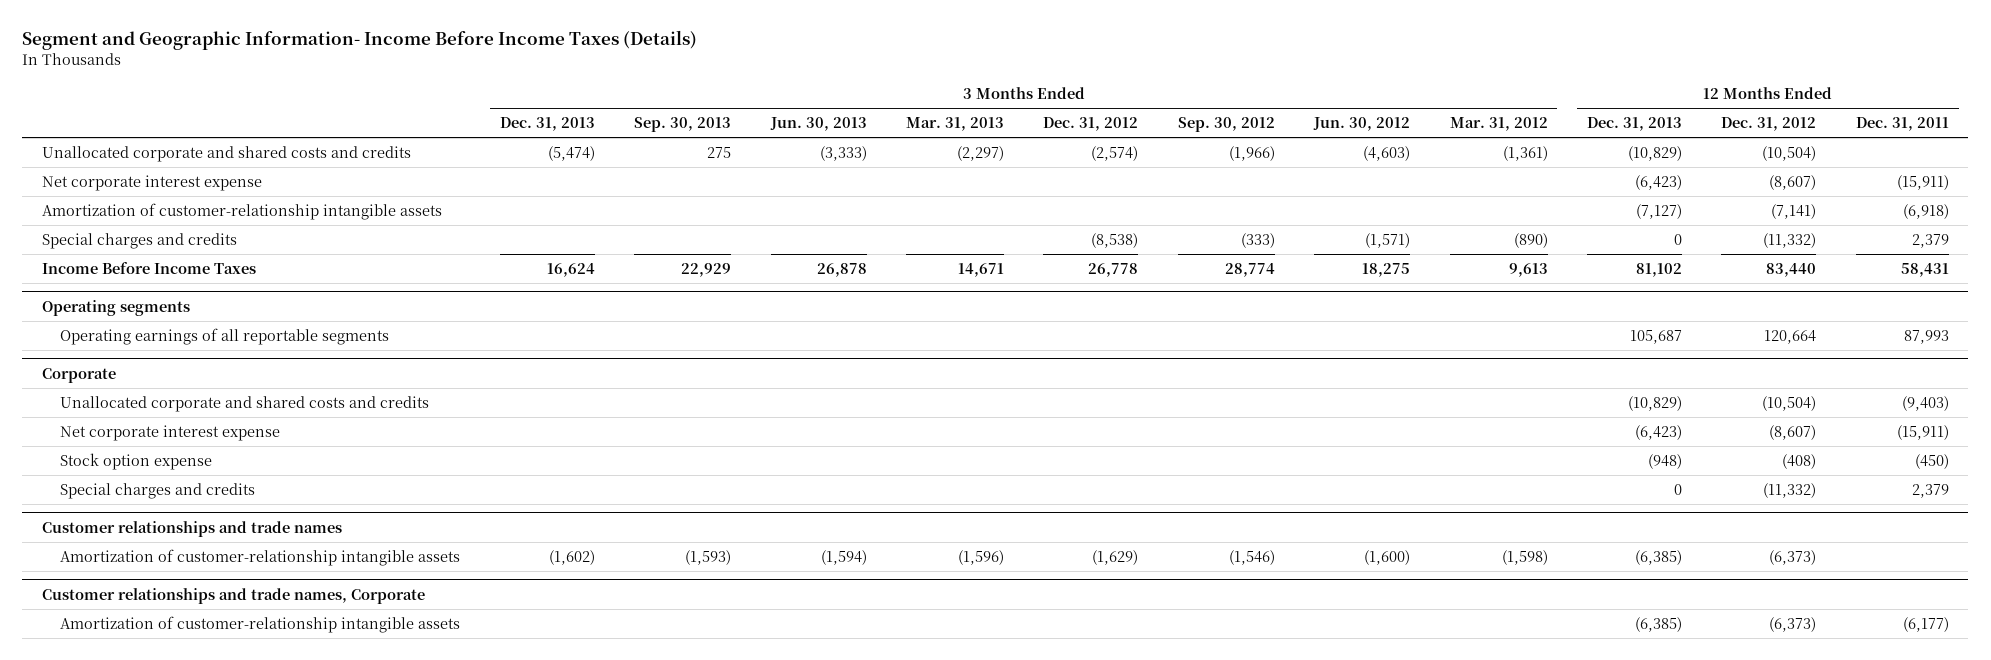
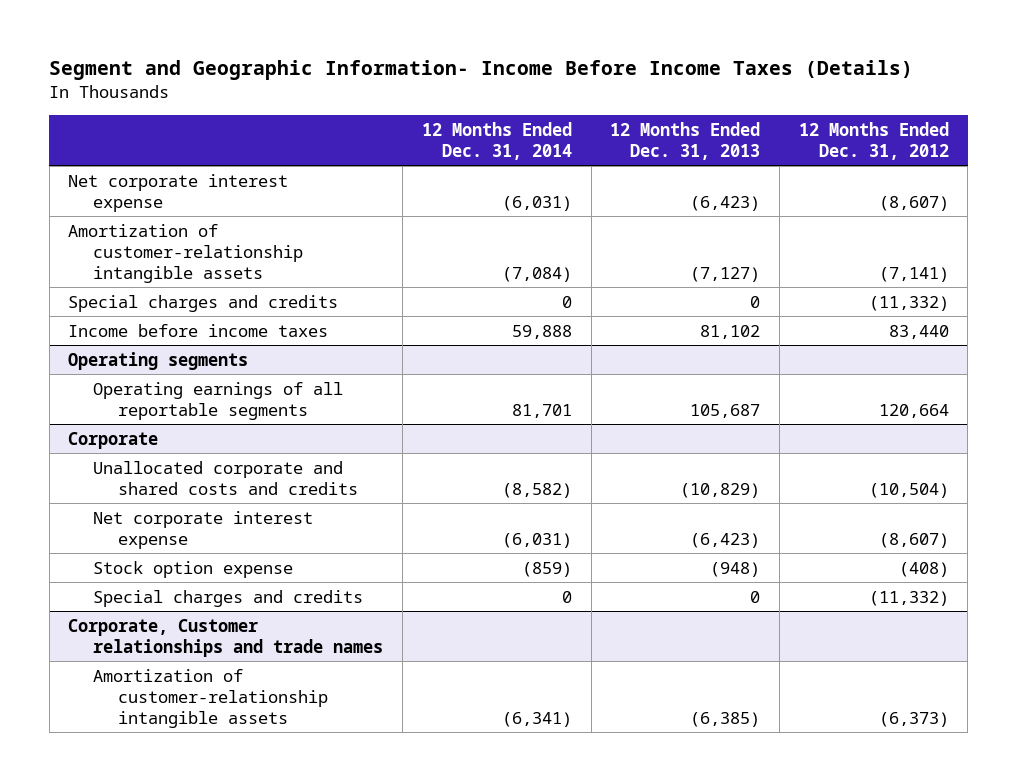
- | 3 Months Ended Dec. 31, 2013 | 3 Months Ended Sep. 30, 2013 | 3 Months Ended Jun. 30, 2013 | 3 Months Ended Mar. 31, 2013 | 3 Months Ended Dec. 31, 2012 | 3 Months Ended Sep. 30, 2012 | 3 Months Ended Jun. 30, 2012 | 3 Months Ended Mar. 31, 2012 | 12 Months Ended Dec. 31, 2013 | 12 Months Ended Dec. 31, 2012 | 12 Months Ended Dec. 31, 2011
+ | 12 Months Ended Dec. 31, 2014 | 12 Months Ended Dec. 31, 2013 | 12 Months Ended Dec. 31, 2012
- Unallocated corporate and shared costs and credits | (5,474) | 275 | (3,333) | (2,297) | (2,574) | (1,966) | (4,603) | (1,361) | (10,829) | (10,504) |
- Income Before Income Taxes | 16,624 | 22,929 | 26,878 | 14,671 | 26,778 | 28,774 | 18,275 | 9,613 | 81,102 | 83,440 | 58,431
+ Income before income taxes | 59,888 | 81,102 | 83,440
- Customer relationships and trade names
- Amortization of customer-relationship intangible assets | (1,602) | (1,593) | (1,594) | (1,596) | (1,629) | (1,546) | (1,600) | (1,598) | (6,385) | (6,373) |
- Customer relationships and trade names, Corporate
+ Corporate, Customer relationships and trade names

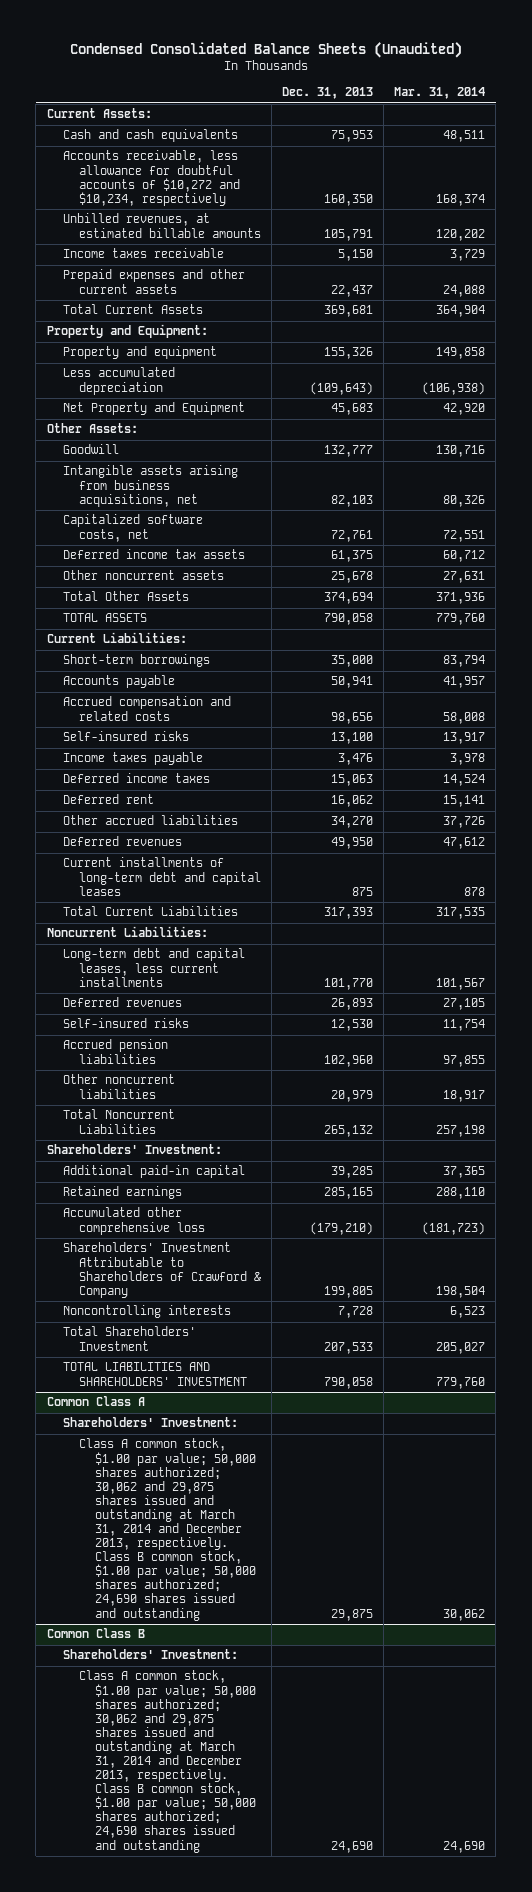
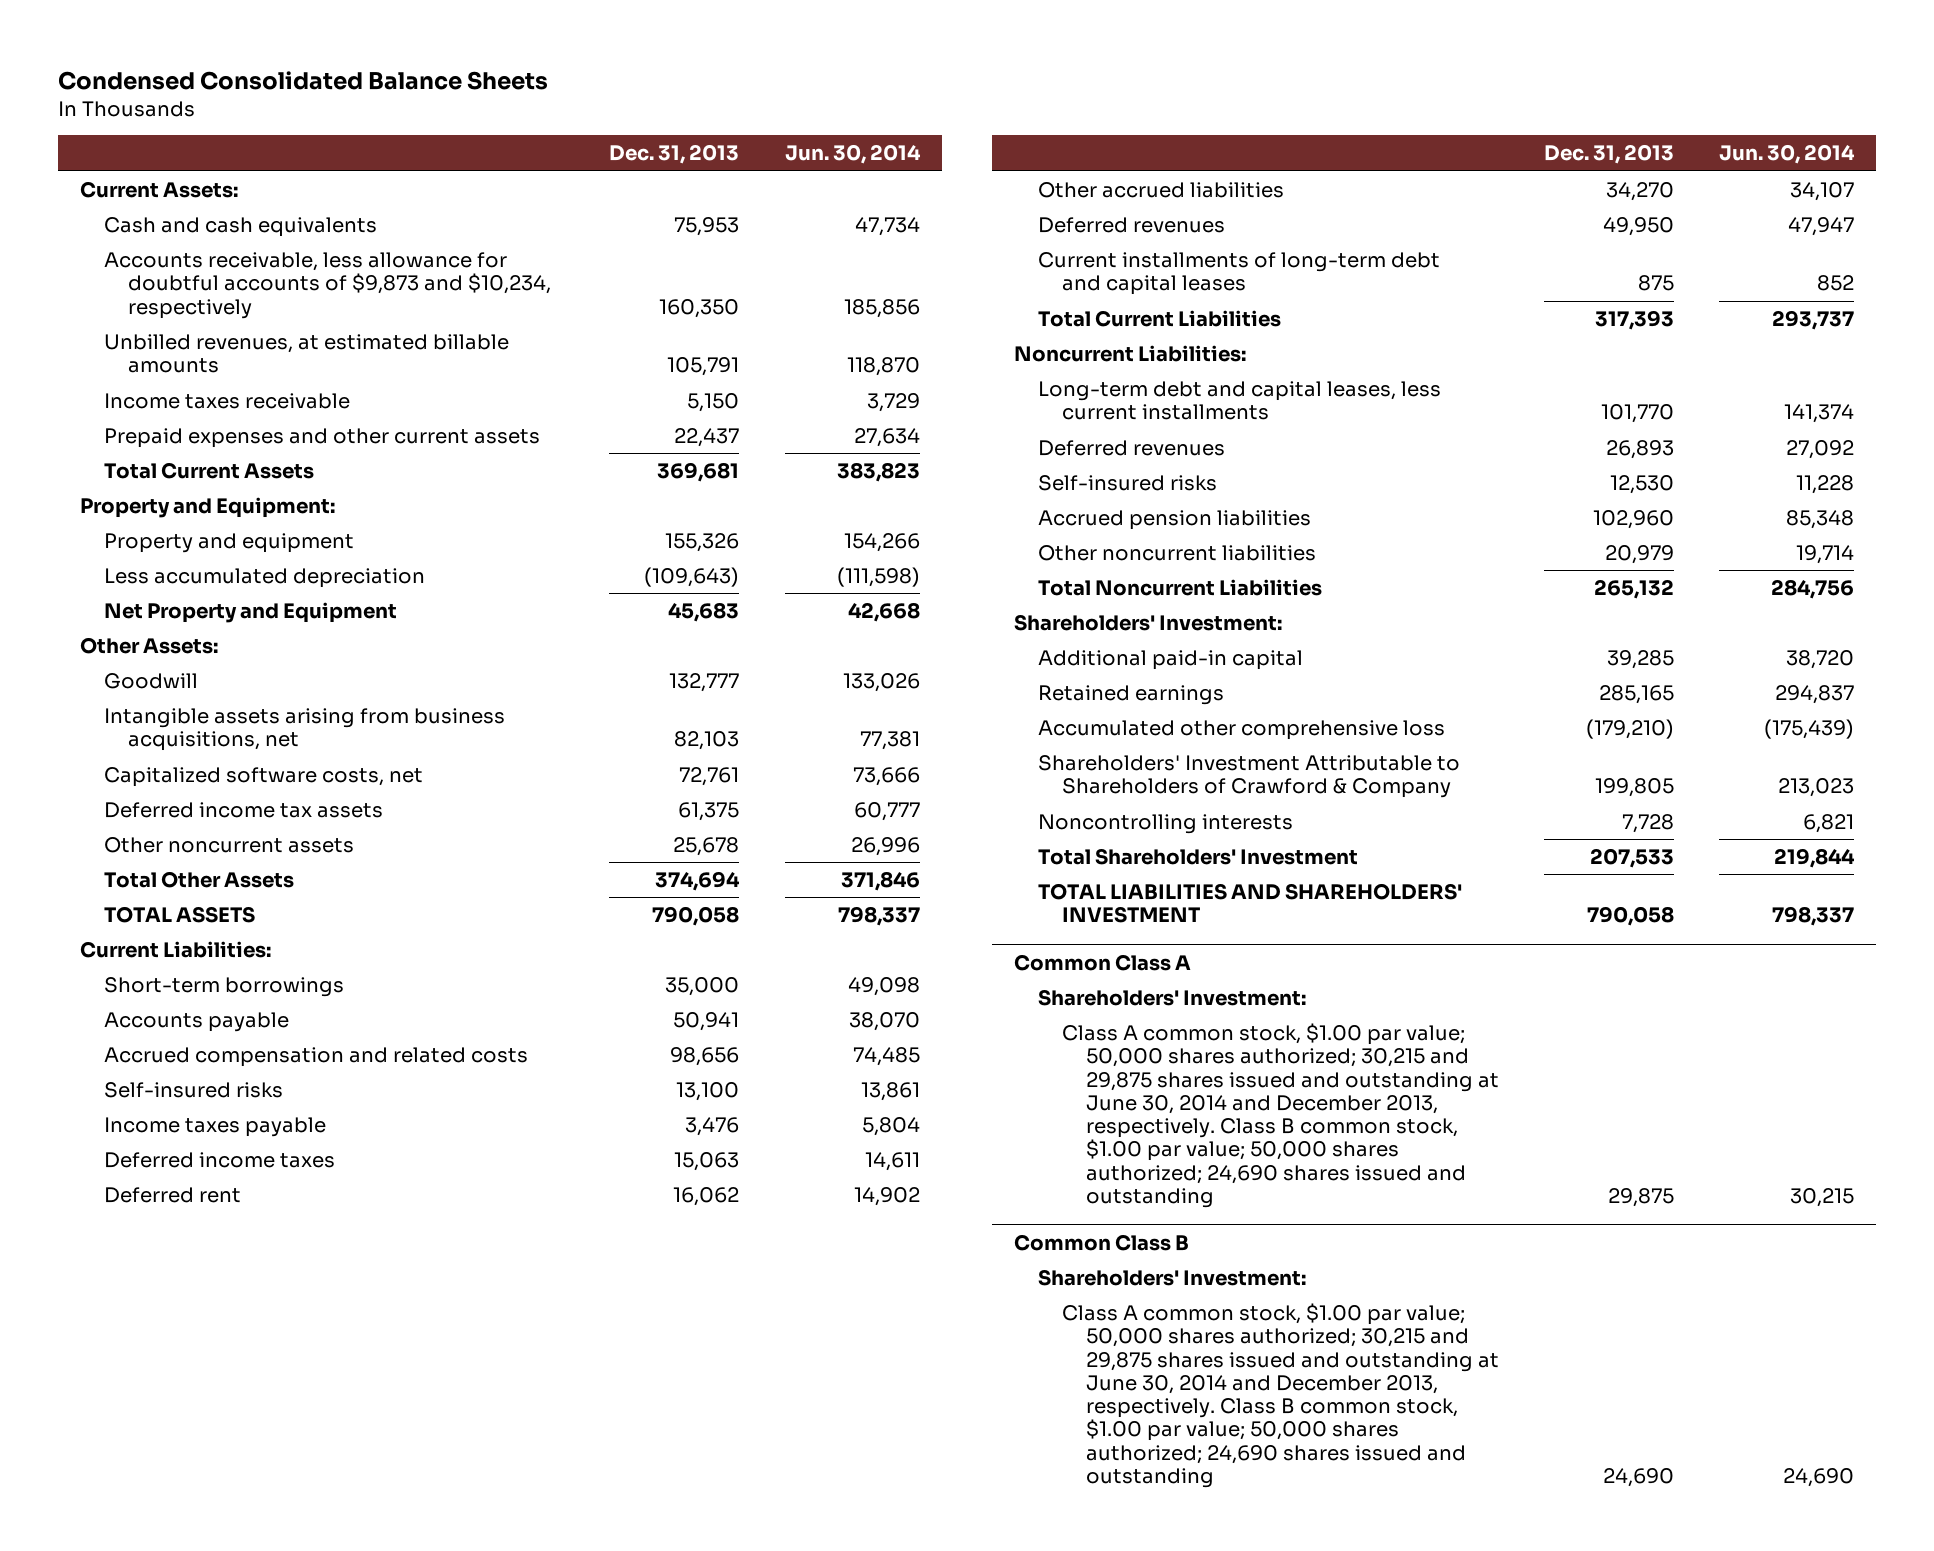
- Condensed Consolidated Balance Sheets (Unaudited)
+ Condensed Consolidated Balance Sheets
- | Dec. 31, 2013 | Mar. 31, 2014
+ | Dec. 31, 2013 | Jun. 30, 2014
- Accounts receivable, less allowance for doubtful accounts of $10,272 and $10,234, respectively | 160,350 | 168,374
+ Accounts receivable, less allowance for doubtful accounts of $9,873 and $10,234, respectively | 160,350 | 185,856
@ Common Class A
- Class A common stock, $1.00 par value; 50,000 shares authorized; 30,062 and 29,875 shares issued and outstanding at March 31, 2014 and December 2013, respectively. Class B common stock, $1.00 par value; 50,000 shares authorized; 24,690 shares issued and outstanding | 29,875 | 30,062
+ Class A common stock, $1.00 par value; 50,000 shares authorized; 30,215 and 29,875 shares issued and outstanding at June 30, 2014 and December 2013, respectively. Class B common stock, $1.00 par value; 50,000 shares authorized; 24,690 shares issued and outstanding | 29,875 | 30,215
@ Common Class B
- Class A common stock, $1.00 par value; 50,000 shares authorized; 30,062 and 29,875 shares issued and outstanding at March 31, 2014 and December 2013, respectively. Class B common stock, $1.00 par value; 50,000 shares authorized; 24,690 shares issued and outstanding | 24,690 | 24,690
+ Class A common stock, $1.00 par value; 50,000 shares authorized; 30,215 and 29,875 shares issued and outstanding at June 30, 2014 and December 2013, respectively. Class B common stock, $1.00 par value; 50,000 shares authorized; 24,690 shares issued and outstanding | 24,690 | 24,690

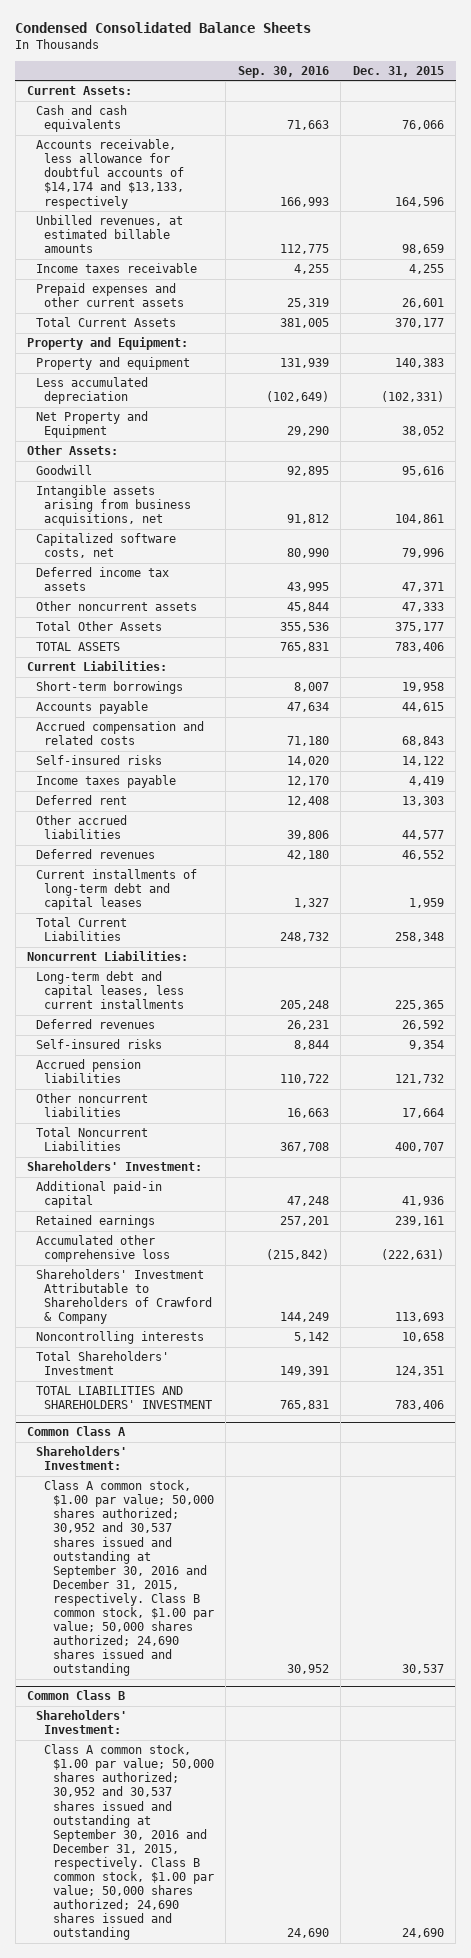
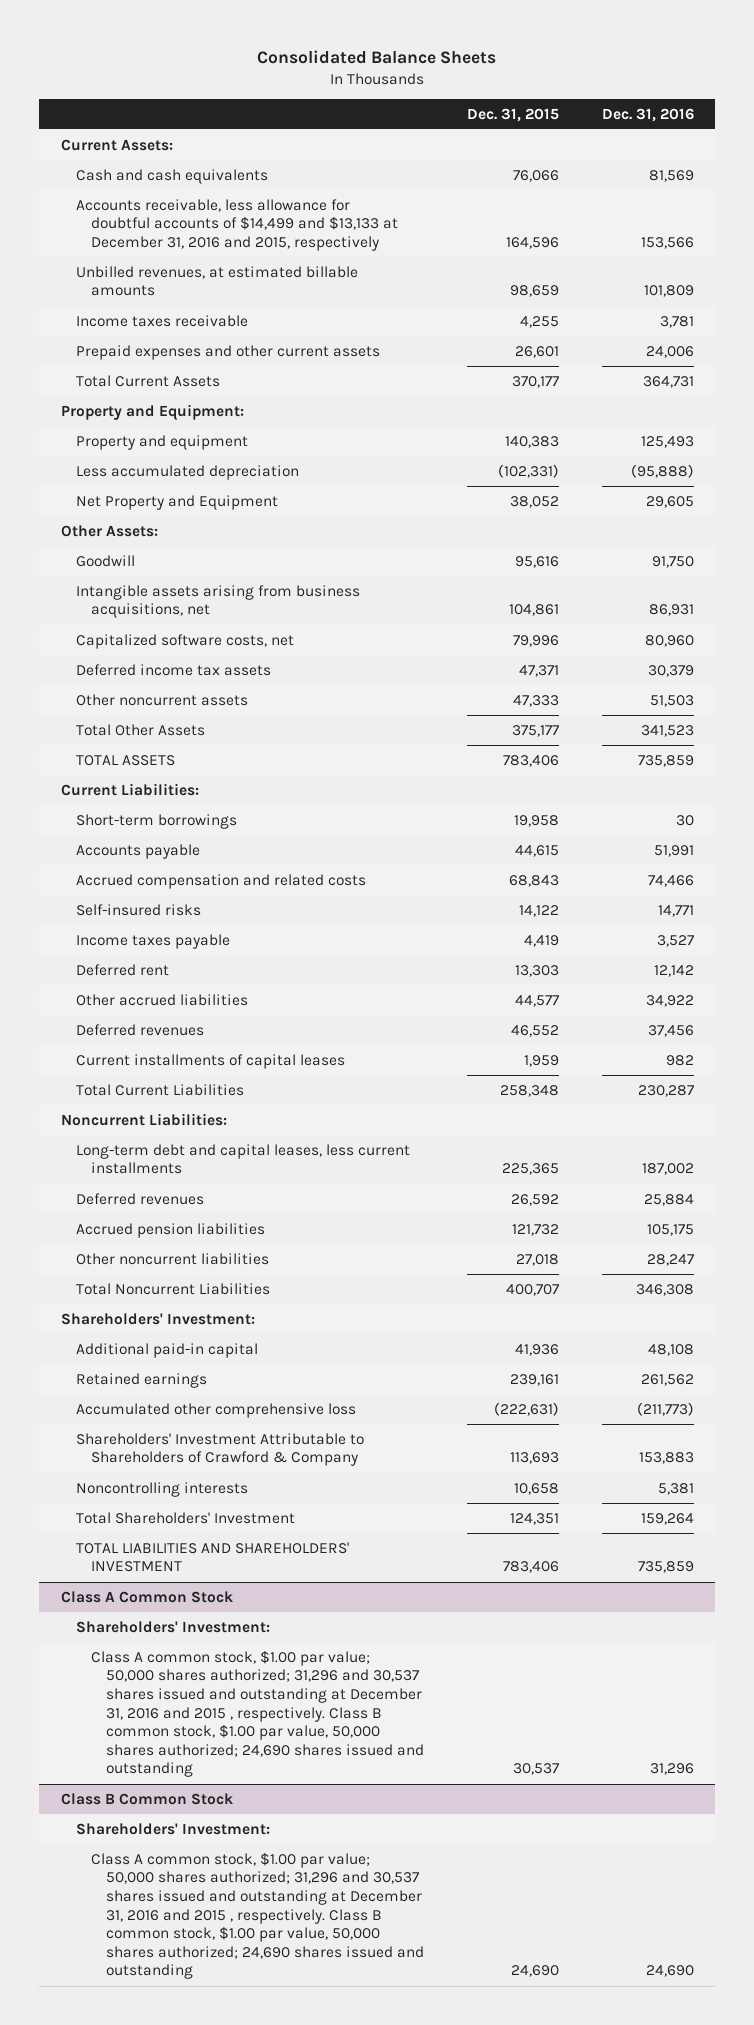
- Condensed Consolidated Balance Sheets
+ Consolidated Balance Sheets
- | Sep. 30, 2016 | Dec. 31, 2015
+ | Dec. 31, 2015 | Dec. 31, 2016
- Accounts receivable, less allowance for doubtful accounts of $14,174 and $13,133, respectively | 166,993 | 164,596
+ Accounts receivable, less allowance for doubtful accounts of $14,499 and $13,133 at December 31, 2016 and 2015, respectively | 164,596 | 153,566
- Current installments of long-term debt and capital leases | 1,327 | 1,959
+ Current installments of capital leases | 1,959 | 982
- Self-insured risks | 8,844 | 9,354
- Other noncurrent liabilities | 16,663 | 17,664
+ Other noncurrent liabilities | 27,018 | 28,247
- Common Class A
+ Class A Common Stock
- Class A common stock, $1.00 par value; 50,000 shares authorized; 30,952 and 30,537 shares issued and outstanding at September 30, 2016 and December 31, 2015, respectively. Class B common stock, $1.00 par value; 50,000 shares authorized; 24,690 shares issued and outstanding | 30,952 | 30,537
- Common Class B
+ Class A common stock, $1.00 par value; 50,000 shares authorized; 31,296 and 30,537 shares issued and outstanding at December 31, 2016 and 2015 , respectively. Class B common stock, $1.00 par value, 50,000 shares authorized; 24,690 shares issued and outstanding | 30,537 | 31,296
+ Class B Common Stock
- Class A common stock, $1.00 par value; 50,000 shares authorized; 30,952 and 30,537 shares issued and outstanding at September 30, 2016 and December 31, 2015, respectively. Class B common stock, $1.00 par value; 50,000 shares authorized; 24,690 shares issued and outstanding | 24,690 | 24,690
+ Class A common stock, $1.00 par value; 50,000 shares authorized; 31,296 and 30,537 shares issued and outstanding at December 31, 2016 and 2015 , respectively. Class B common stock, $1.00 par value, 50,000 shares authorized; 24,690 shares issued and outstanding | 24,690 | 24,690

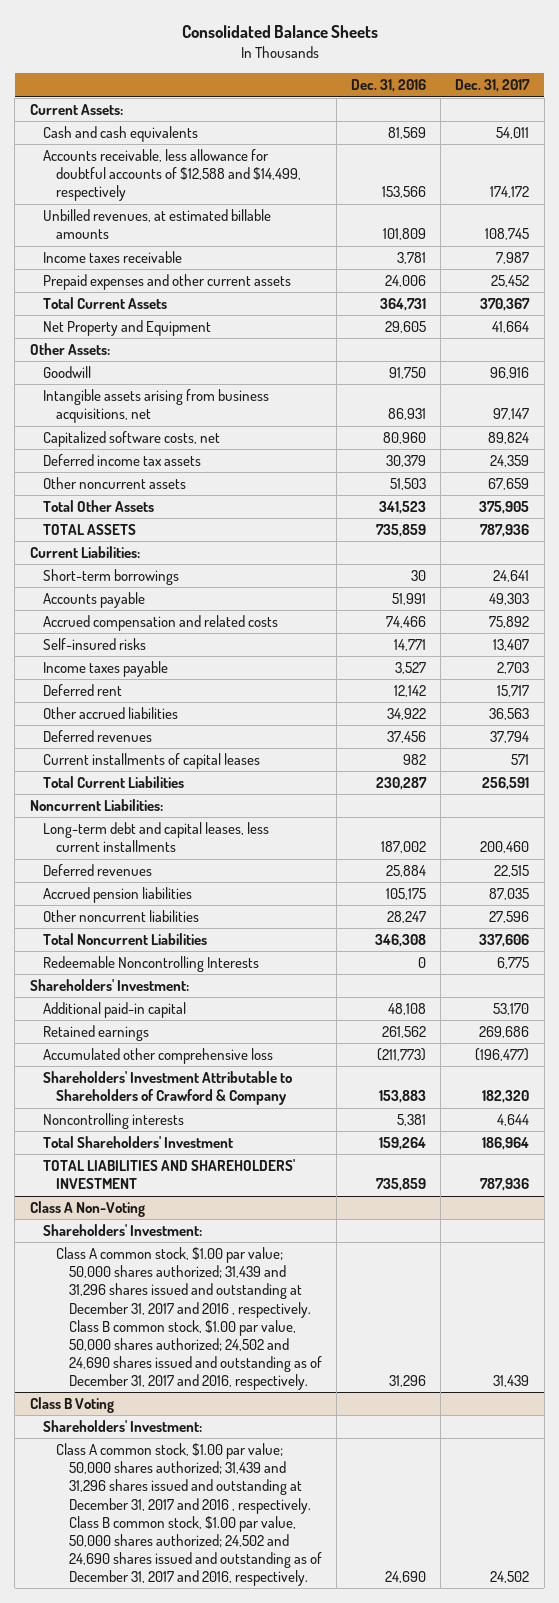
- | Dec. 31, 2015 | Dec. 31, 2016
+ | Dec. 31, 2016 | Dec. 31, 2017
- Accounts receivable, less allowance for doubtful accounts of $14,499 and $13,133 at December 31, 2016 and 2015, respectively | 164,596 | 153,566
+ Accounts receivable, less allowance for doubtful accounts of $12,588 and $14,499, respectively | 153,566 | 174,172
- Property and Equipment:
- Property and equipment | 140,383 | 125,493
- Less accumulated depreciation | (102,331) | (95,888)
+ Redeemable Noncontrolling Interests | 0 | 6,775
- Class A Common Stock
+ Class A Non-Voting
- Class A common stock, $1.00 par value; 50,000 shares authorized; 31,296 and 30,537 shares issued and outstanding at December 31, 2016 and 2015 , respectively. Class B common stock, $1.00 par value, 50,000 shares authorized; 24,690 shares issued and outstanding | 30,537 | 31,296
- Class B Common Stock
+ Class A common stock, $1.00 par value; 50,000 shares authorized; 31,439 and 31,296 shares issued and outstanding at December 31, 2017 and 2016 , respectively. Class B common stock, $1.00 par value, 50,000 shares authorized; 24,502 and 24,690 shares issued and outstanding as of December 31, 2017 and 2016, respectively. | 31,296 | 31,439
+ Class B Voting
- Class A common stock, $1.00 par value; 50,000 shares authorized; 31,296 and 30,537 shares issued and outstanding at December 31, 2016 and 2015 , respectively. Class B common stock, $1.00 par value, 50,000 shares authorized; 24,690 shares issued and outstanding | 24,690 | 24,690
+ Class A common stock, $1.00 par value; 50,000 shares authorized; 31,439 and 31,296 shares issued and outstanding at December 31, 2017 and 2016 , respectively. Class B common stock, $1.00 par value, 50,000 shares authorized; 24,502 and 24,690 shares issued and outstanding as of December 31, 2017 and 2016, respectively. | 24,690 | 24,502

